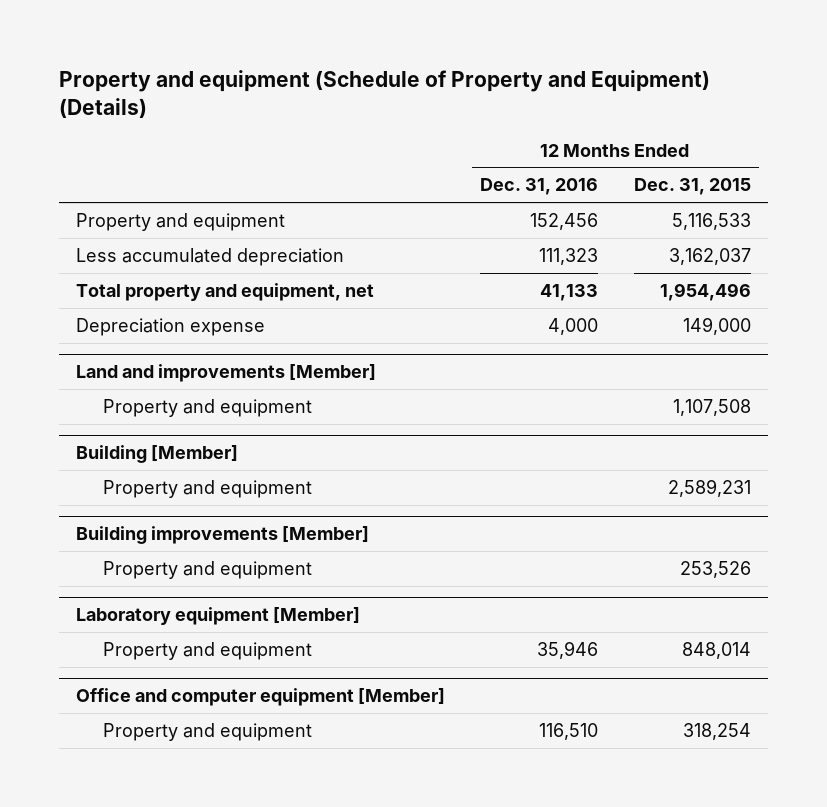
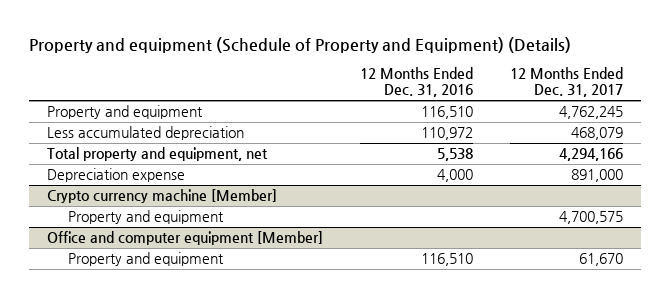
- | 12 Months Ended Dec. 31, 2016 | 12 Months Ended Dec. 31, 2015
+ | 12 Months Ended Dec. 31, 2016 | 12 Months Ended Dec. 31, 2017
- Property and equipment | 152,456 | 5,116,533
- Less accumulated depreciation | 111,323 | 3,162,037
- Total property and equipment, net | 41,133 | 1,954,496
+ Property and equipment | 116,510 | 4,762,245
+ Less accumulated depreciation | 110,972 | 468,079
+ Total property and equipment, net | 5,538 | 4,294,166
- Land and improvements [Member]
- Property and equipment | | 1,107,508
- Building [Member]
- Property and equipment | | 2,589,231
- Building improvements [Member]
+ Crypto currency machine [Member]
- Laboratory equipment [Member]
- Property and equipment | 35,946 | 848,014

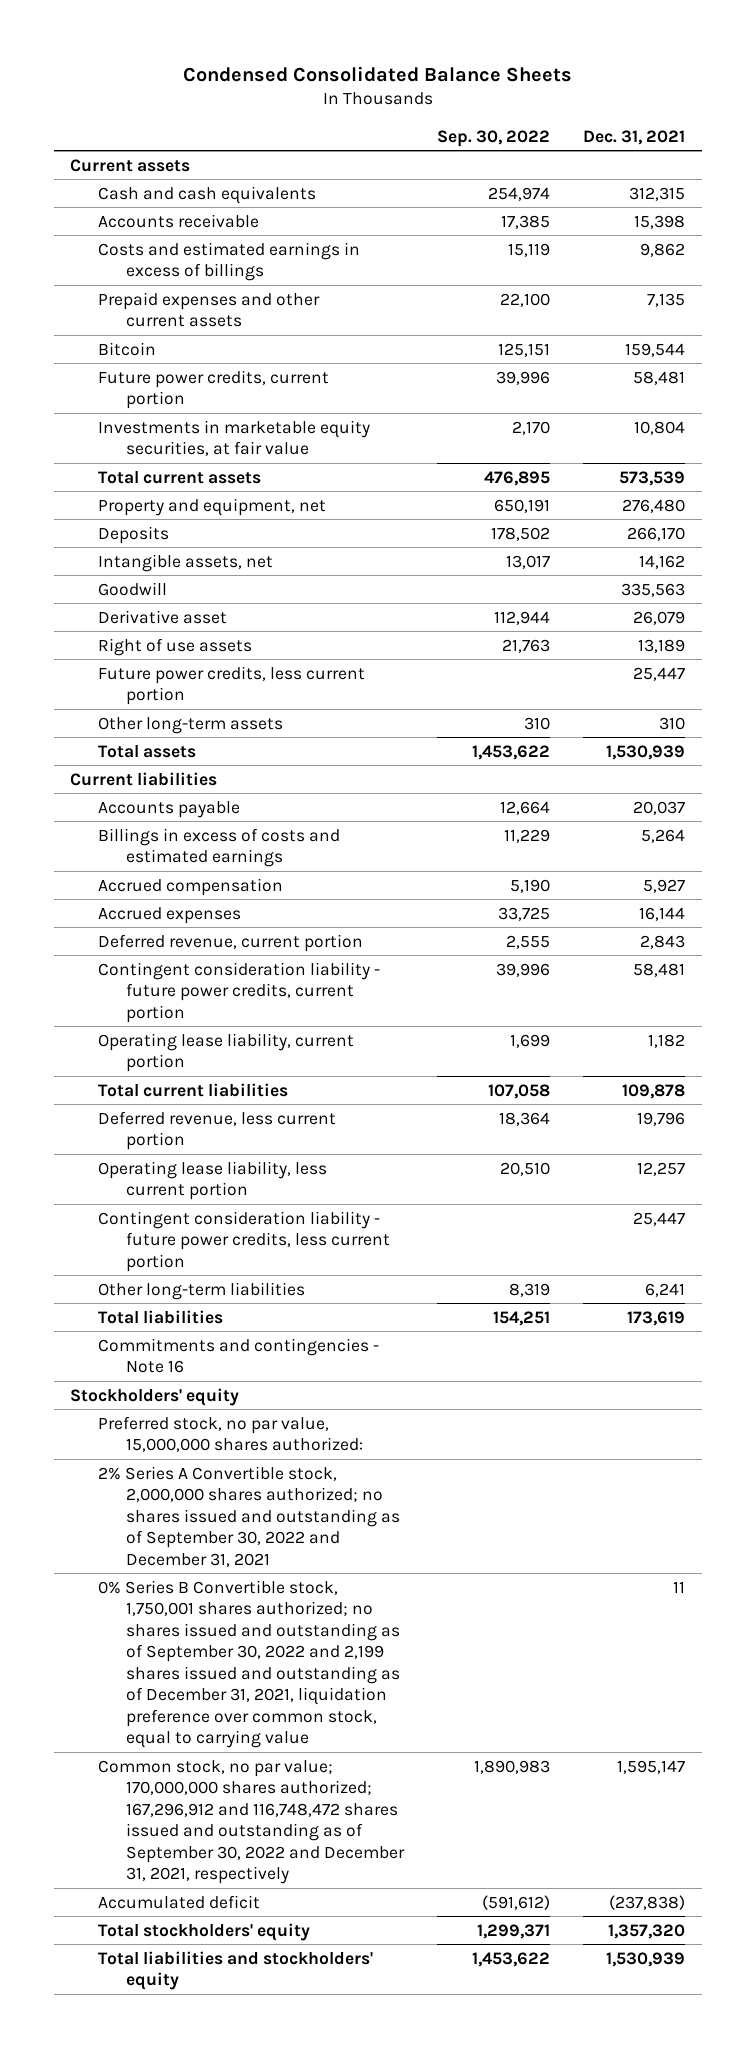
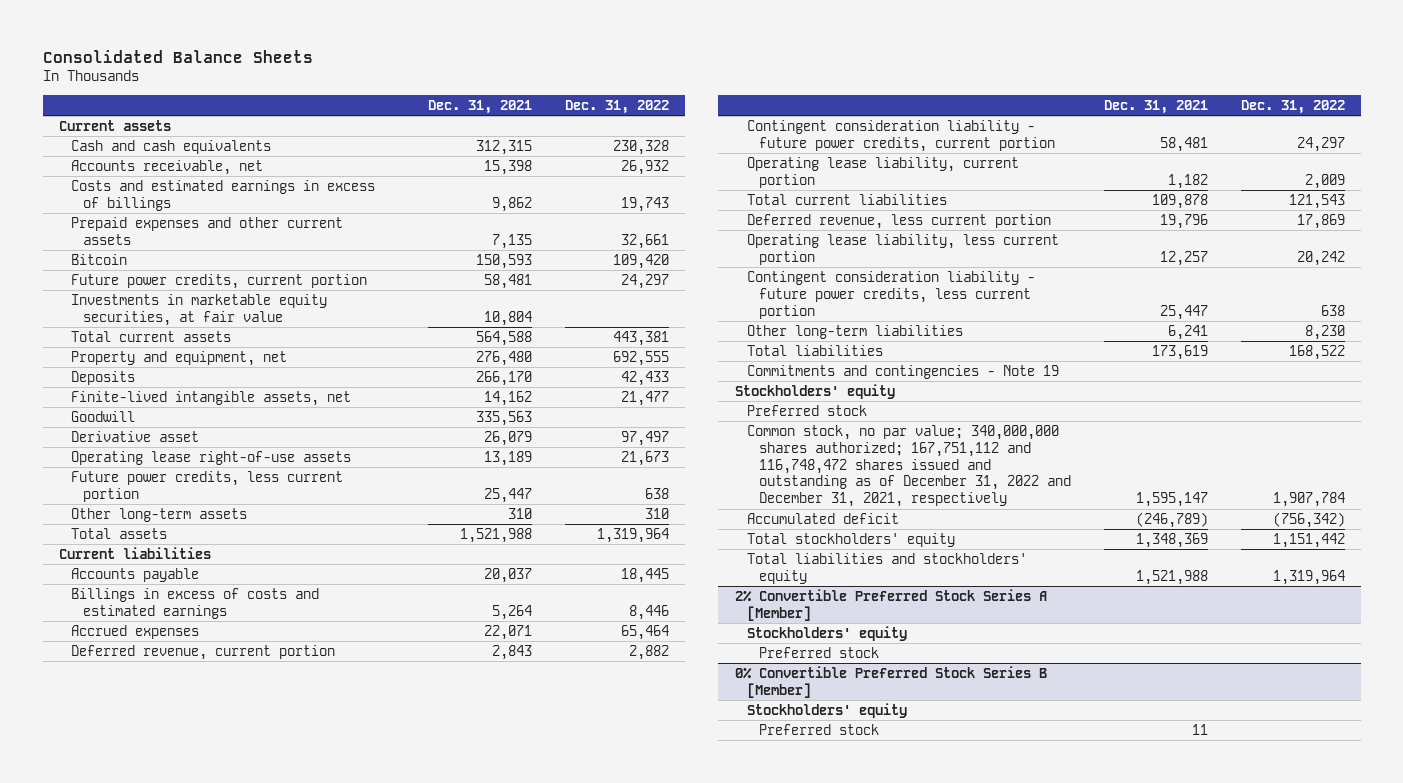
- Condensed Consolidated Balance Sheets
+ Consolidated Balance Sheets
- | Sep. 30, 2022 | Dec. 31, 2021
+ | Dec. 31, 2021 | Dec. 31, 2022
- Accounts receivable | 17,385 | 15,398
+ Accounts receivable, net | 15,398 | 26,932
- Bitcoin | 125,151 | 159,544
+ Bitcoin | 150,593 | 109,420
- Total current assets | 476,895 | 573,539
+ Total current assets | 564,588 | 443,381
- Intangible assets, net | 13,017 | 14,162
+ Finite-lived intangible assets, net | 14,162 | 21,477
- Right of use assets | 21,763 | 13,189
+ Operating lease right-of-use assets | 13,189 | 21,673
- Total assets | 1,453,622 | 1,530,939
+ Total assets | 1,521,988 | 1,319,964
- Accrued compensation | 5,190 | 5,927
- Accrued expenses | 33,725 | 16,144
+ Accrued expenses | 22,071 | 65,464
- Commitments and contingencies - Note 16
+ Commitments and contingencies - Note 19
- Preferred stock, no par value, 15,000,000 shares authorized:
- 2% Series A Convertible stock, 2,000,000 shares authorized; no shares issued and outstanding as of September 30, 2022 and December 31, 2021
- 0% Series B Convertible stock, 1,750,001 shares authorized; no shares issued and outstanding as of September 30, 2022 and 2,199 shares issued and outstanding as of December 31, 2021, liquidation preference over common stock, equal to carrying value | | 11
- Common stock, no par value; 170,000,000 shares authorized; 167,296,912 and 116,748,472 shares issued and outstanding as of September 30, 2022 and December 31, 2021, respectively | 1,890,983 | 1,595,147
- Accumulated deficit | (591,612) | (237,838)
- Total stockholders' equity | 1,299,371 | 1,357,320
- Total liabilities and stockholders' equity | 1,453,622 | 1,530,939
+ Preferred stock
+ Common stock, no par value; 340,000,000 shares authorized; 167,751,112 and 116,748,472 shares issued and outstanding as of December 31, 2022 and December 31, 2021, respectively | 1,595,147 | 1,907,784
+ Accumulated deficit | (246,789) | (756,342)
+ Total stockholders' equity | 1,348,369 | 1,151,442
+ Total liabilities and stockholders' equity | 1,521,988 | 1,319,964
+ 2% Convertible Preferred Stock Series A [Member]
+ Stockholders' equity
+ Preferred stock
+ 0% Convertible Preferred Stock Series B [Member]
+ Stockholders' equity
+ Preferred stock | 11 |

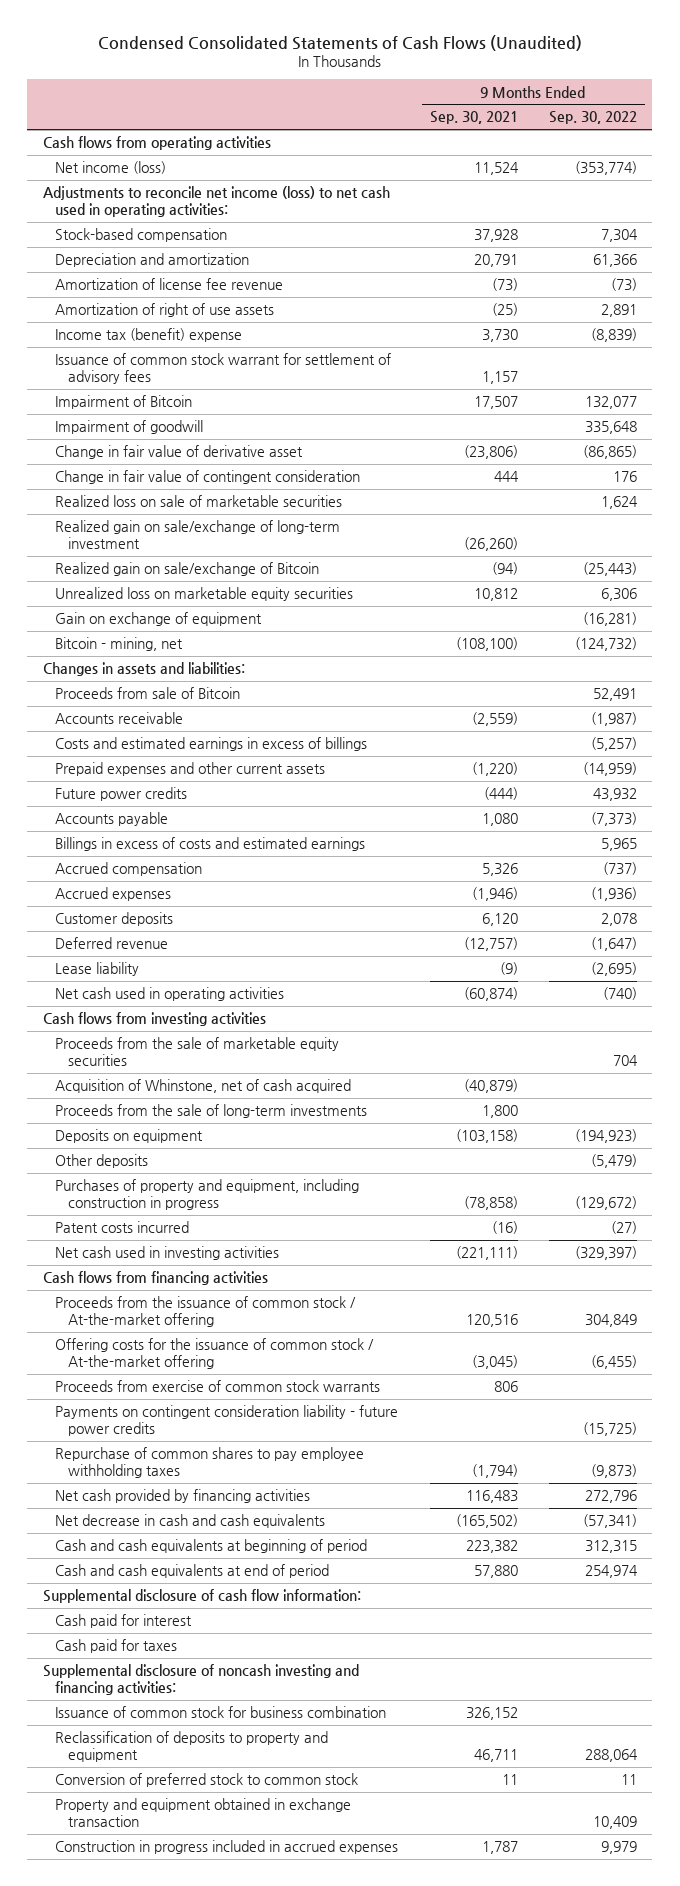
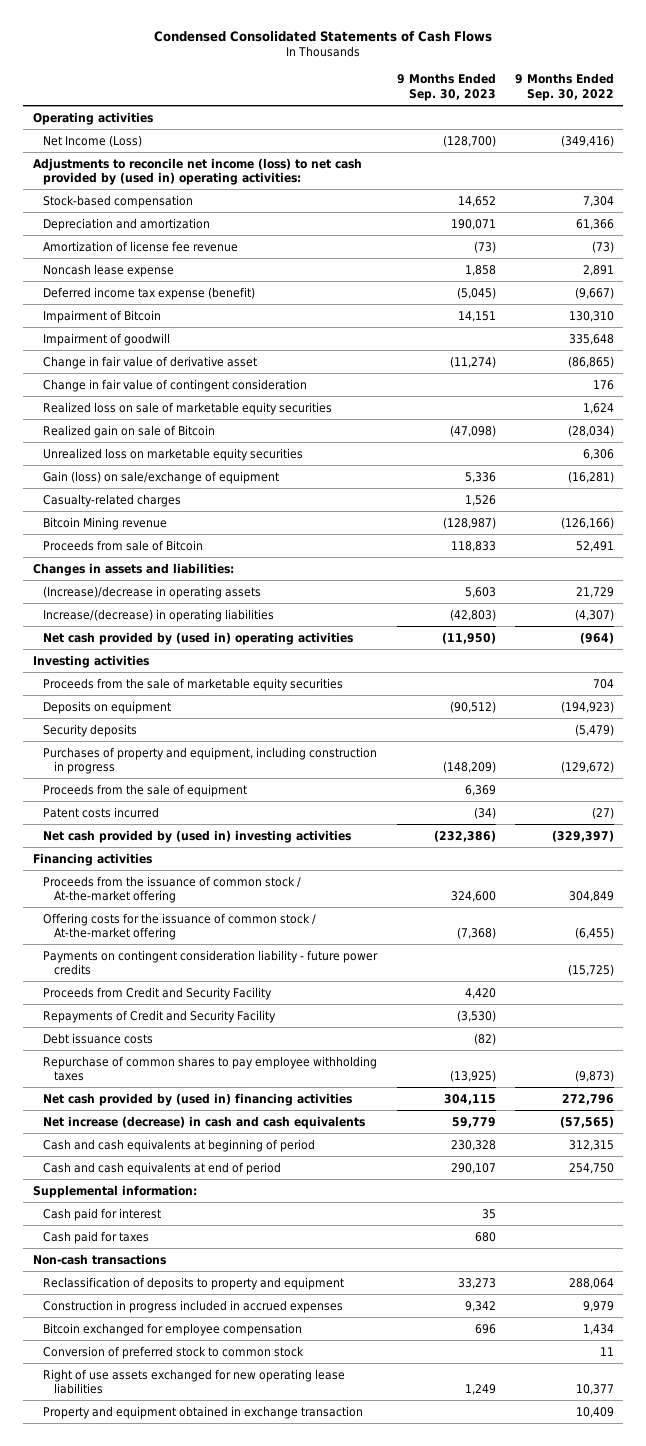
- Condensed Consolidated Statements of Cash Flows (Unaudited)
+ Condensed Consolidated Statements of Cash Flows
- | 9 Months Ended Sep. 30, 2021 | 9 Months Ended Sep. 30, 2022
+ | 9 Months Ended Sep. 30, 2023 | 9 Months Ended Sep. 30, 2022
- Cash flows from operating activities
- Net income (loss) | 11,524 | (353,774)
- Adjustments to reconcile net income (loss) to net cash used in operating activities:
+ Operating activities
+ Net Income (Loss) | (128,700) | (349,416)
+ Adjustments to reconcile net income (loss) to net cash provided by (used in) operating activities:
- Amortization of right of use assets | (25) | 2,891
- Income tax (benefit) expense | 3,730 | (8,839)
- Issuance of common stock warrant for settlement of advisory fees | 1,157 |
- Impairment of Bitcoin | 17,507 | 132,077
+ Noncash lease expense | 1,858 | 2,891
+ Deferred income tax expense (benefit) | (5,045) | (9,667)
+ Impairment of Bitcoin | 14,151 | 130,310
- Realized loss on sale of marketable securities | | 1,624
- Realized gain on sale/exchange of long-term investment | (26,260) |
- Realized gain on sale/exchange of Bitcoin | (94) | (25,443)
+ Realized loss on sale of marketable equity securities | | 1,624
+ Realized gain on sale of Bitcoin | (47,098) | (28,034)
- Gain on exchange of equipment | | (16,281)
- Bitcoin - mining, net | (108,100) | (124,732)
+ Gain (loss) on sale/exchange of equipment | 5,336 | (16,281)
+ Casualty-related charges | 1,526 |
+ Bitcoin Mining revenue | (128,987) | (126,166)
- Accounts receivable | (2,559) | (1,987)
- Costs and estimated earnings in excess of billings | | (5,257)
- Prepaid expenses and other current assets | (1,220) | (14,959)
- Future power credits | (444) | 43,932
- Accounts payable | 1,080 | (7,373)
- Billings in excess of costs and estimated earnings | | 5,965
- Accrued compensation | 5,326 | (737)
- Accrued expenses | (1,946) | (1,936)
- Customer deposits | 6,120 | 2,078
- Deferred revenue | (12,757) | (1,647)
- Lease liability | (9) | (2,695)
- Net cash used in operating activities | (60,874) | (740)
- Cash flows from investing activities
moved down: Changes in assets and liabilities:
+ (Increase)/decrease in operating assets | 5,603 | 21,729
+ Increase/(decrease) in operating liabilities | (42,803) | (4,307)
+ Net cash provided by (used in) operating activities | (11,950) | (964)
+ Investing activities
- Acquisition of Whinstone, net of cash acquired | (40,879) |
- Proceeds from the sale of long-term investments | 1,800 |
- Other deposits | | (5,479)
+ Security deposits | | (5,479)
+ Proceeds from the sale of equipment | 6,369 |
- Net cash used in investing activities | (221,111) | (329,397)
- Cash flows from financing activities
+ Net cash provided by (used in) investing activities | (232,386) | (329,397)
+ Financing activities
- Proceeds from exercise of common stock warrants | 806 |
+ Proceeds from Credit and Security Facility | 4,420 |
+ Repayments of Credit and Security Facility | (3,530) |
+ Debt issuance costs | (82) |
- Net cash provided by financing activities | 116,483 | 272,796
- Net decrease in cash and cash equivalents | (165,502) | (57,341)
+ Net cash provided by (used in) financing activities | 304,115 | 272,796
+ Net increase (decrease) in cash and cash equivalents | 59,779 | (57,565)
- Cash and cash equivalents at end of period | 57,880 | 254,974
- Supplemental disclosure of cash flow information:
+ Cash and cash equivalents at end of period | 290,107 | 254,750
+ Supplemental information:
- Supplemental disclosure of noncash investing and financing activities:
- Issuance of common stock for business combination | 326,152 |
+ Non-cash transactions
moved up: Construction in progress included in accrued expenses | 9,342 | 9,979
+ Bitcoin exchanged for employee compensation | 696 | 1,434
+ Right of use assets exchanged for new operating lease liabilities | 1,249 | 10,377

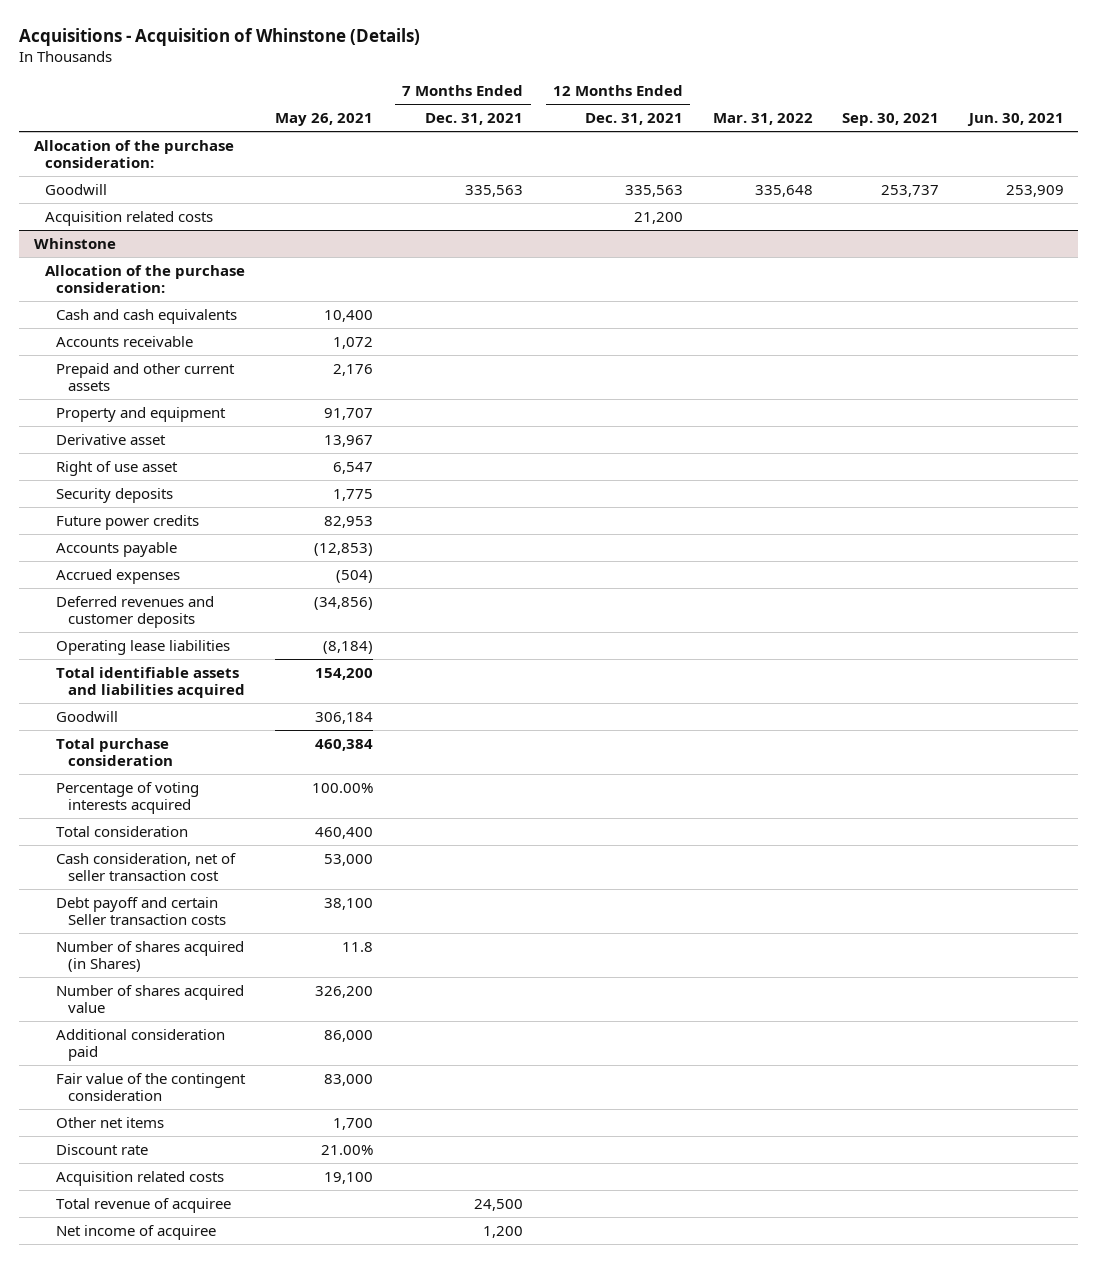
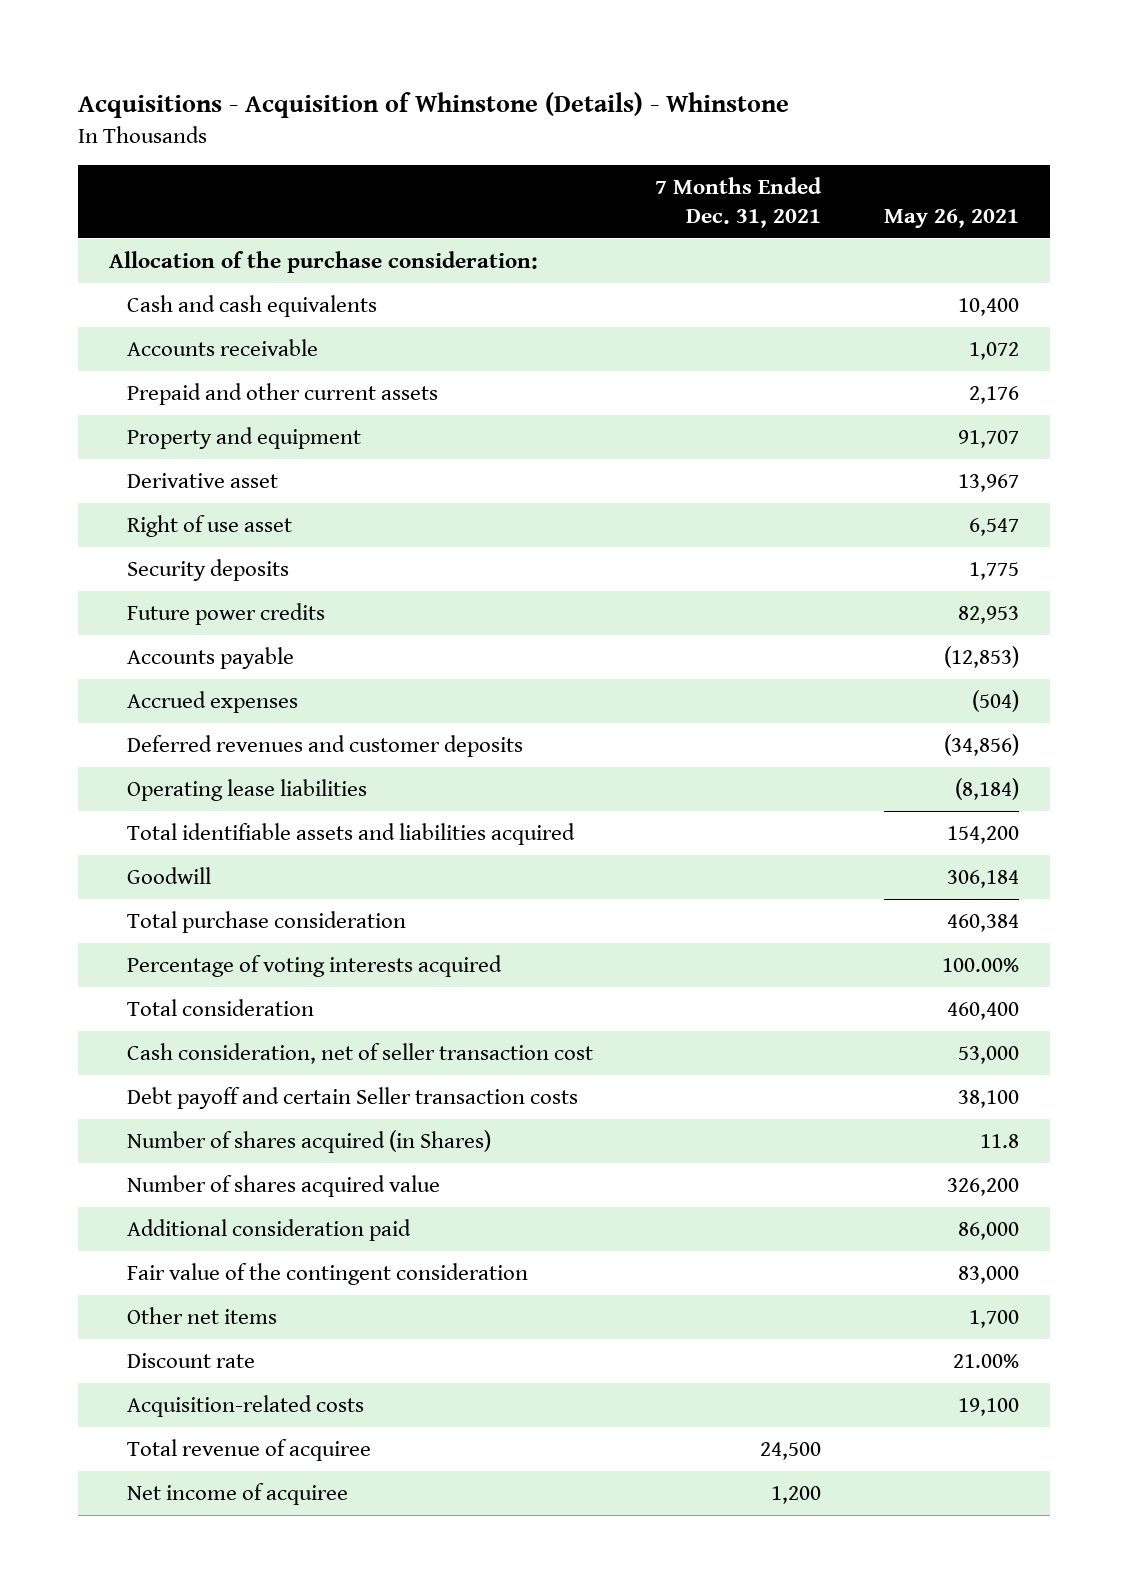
- Acquisitions - Acquisition of Whinstone (Details)
+ Acquisitions - Acquisition of Whinstone (Details) - Whinstone
- | May 26, 2021 | 7 Months Ended Dec. 31, 2021 | 12 Months Ended Dec. 31, 2021 | Mar. 31, 2022 | Sep. 30, 2021 | Jun. 30, 2021
+ | 7 Months Ended Dec. 31, 2021 | May 26, 2021
- Goodwill | | 335,563 | 335,563 | 335,648 | 253,737 | 253,909
- Acquisition related costs | | | 21,200 | | |
- Whinstone
- Allocation of the purchase consideration:
- Acquisition related costs | 19,100 | | | | |
+ Acquisition-related costs | | 19,100

